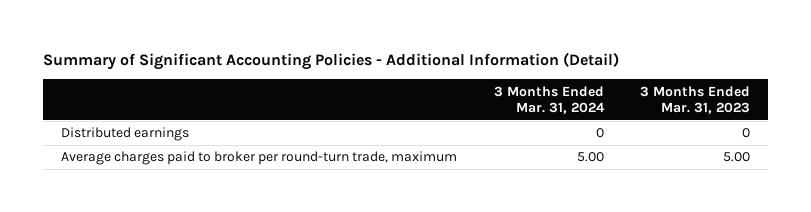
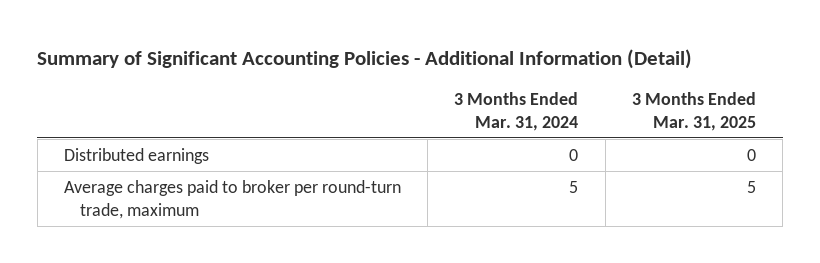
- | 3 Months Ended Mar. 31, 2024 | 3 Months Ended Mar. 31, 2023
+ | 3 Months Ended Mar. 31, 2024 | 3 Months Ended Mar. 31, 2025
- Average charges paid to broker per round-turn trade, maximum | 5.00 | 5.00
+ Average charges paid to broker per round-turn trade, maximum | 5 | 5

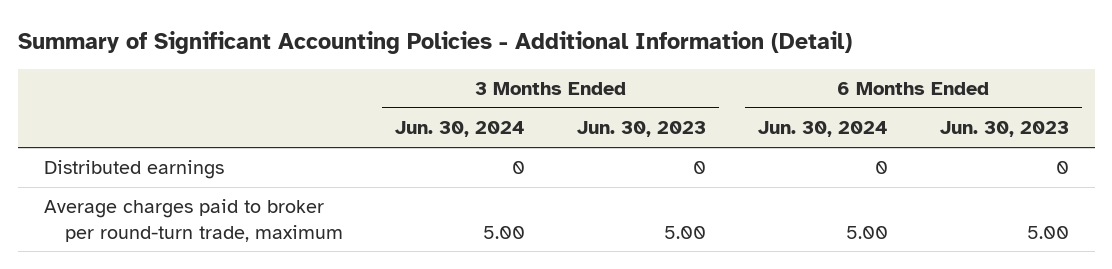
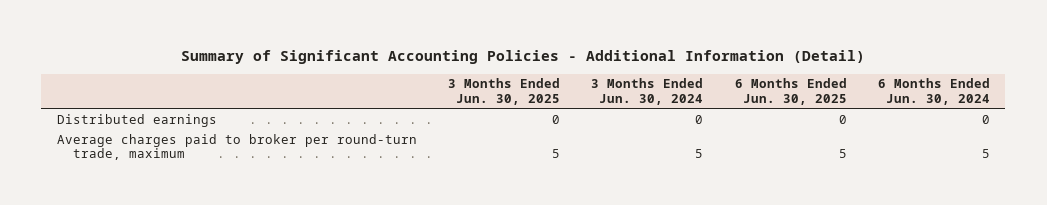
- | 3 Months Ended Jun. 30, 2024 | 3 Months Ended Jun. 30, 2023 | 6 Months Ended Jun. 30, 2024 | 6 Months Ended Jun. 30, 2023
+ | 3 Months Ended Jun. 30, 2025 | 3 Months Ended Jun. 30, 2024 | 6 Months Ended Jun. 30, 2025 | 6 Months Ended Jun. 30, 2024
- Average charges paid to broker per round-turn trade, maximum | 5.00 | 5.00 | 5.00 | 5.00
+ Average charges paid to broker per round-turn trade, maximum | 5 | 5 | 5 | 5

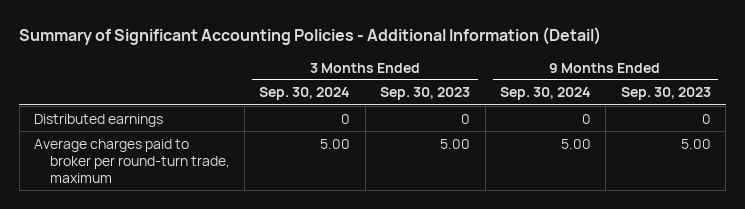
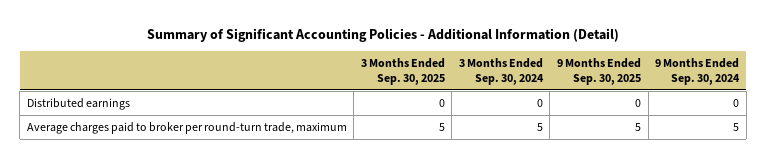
- | 3 Months Ended Sep. 30, 2024 | 3 Months Ended Sep. 30, 2023 | 9 Months Ended Sep. 30, 2024 | 9 Months Ended Sep. 30, 2023
+ | 3 Months Ended Sep. 30, 2025 | 3 Months Ended Sep. 30, 2024 | 9 Months Ended Sep. 30, 2025 | 9 Months Ended Sep. 30, 2024
- Average charges paid to broker per round-turn trade, maximum | 5.00 | 5.00 | 5.00 | 5.00
+ Average charges paid to broker per round-turn trade, maximum | 5 | 5 | 5 | 5

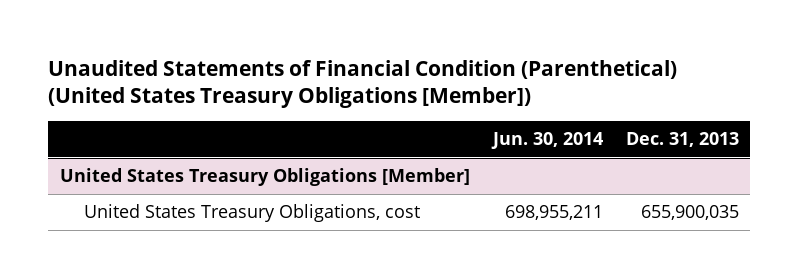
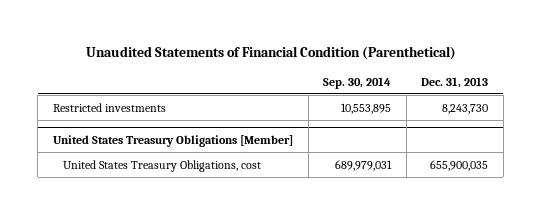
- Unaudited Statements of Financial Condition (Parenthetical) (United States Treasury Obligations [Member])
+ Unaudited Statements of Financial Condition (Parenthetical)
- | Jun. 30, 2014 | Dec. 31, 2013
+ | Sep. 30, 2014 | Dec. 31, 2013
+ Restricted investments | 10,553,895 | 8,243,730

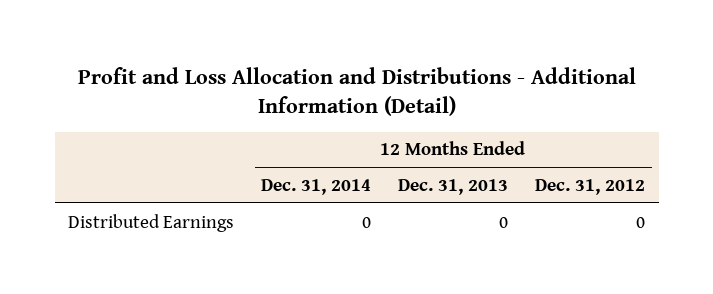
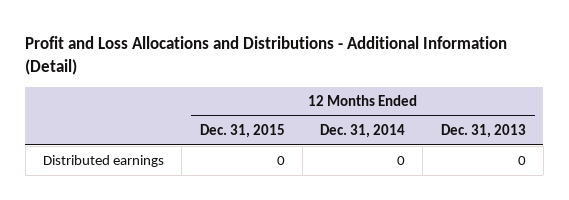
- Profit and Loss Allocation and Distributions - Additional Information (Detail)
+ Profit and Loss Allocations and Distributions - Additional Information (Detail)
- | 12 Months Ended Dec. 31, 2014 | 12 Months Ended Dec. 31, 2013 | 12 Months Ended Dec. 31, 2012
+ | 12 Months Ended Dec. 31, 2015 | 12 Months Ended Dec. 31, 2014 | 12 Months Ended Dec. 31, 2013
- Distributed Earnings | 0 | 0 | 0
+ Distributed earnings | 0 | 0 | 0

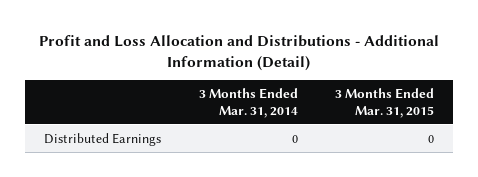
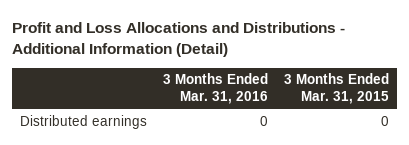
- Profit and Loss Allocation and Distributions - Additional Information (Detail)
+ Profit and Loss Allocations and Distributions - Additional Information (Detail)
- | 3 Months Ended Mar. 31, 2014 | 3 Months Ended Mar. 31, 2015
+ | 3 Months Ended Mar. 31, 2016 | 3 Months Ended Mar. 31, 2015
- Distributed Earnings | 0 | 0
+ Distributed earnings | 0 | 0

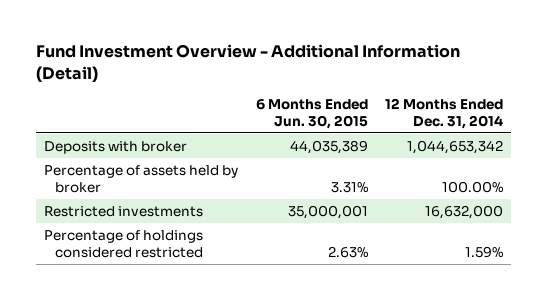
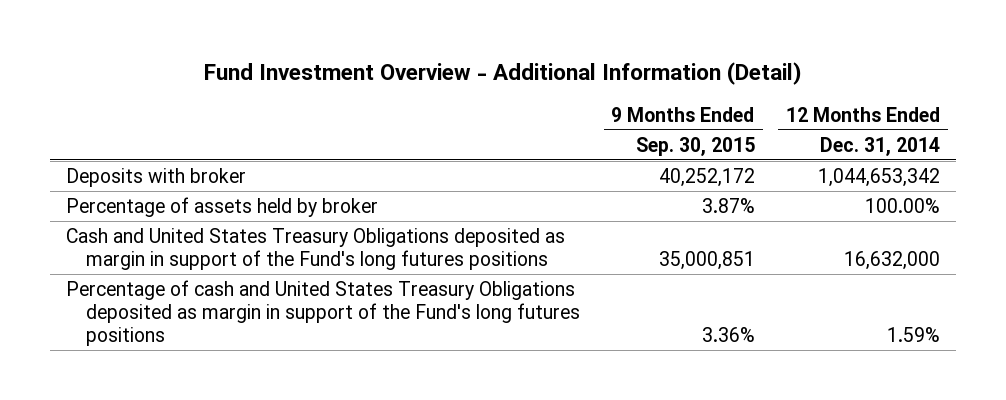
- | 6 Months Ended Jun. 30, 2015 | 12 Months Ended Dec. 31, 2014
+ | 9 Months Ended Sep. 30, 2015 | 12 Months Ended Dec. 31, 2014
- Restricted investments | 35,000,001 | 16,632,000
- Percentage of holdings considered restricted | 2.63% | 1.59%
+ Cash and United States Treasury Obligations deposited as margin in support of the Fund's long futures positions | 35,000,851 | 16,632,000
+ Percentage of cash and United States Treasury Obligations deposited as margin in support of the Fund's long futures positions | 3.36% | 1.59%

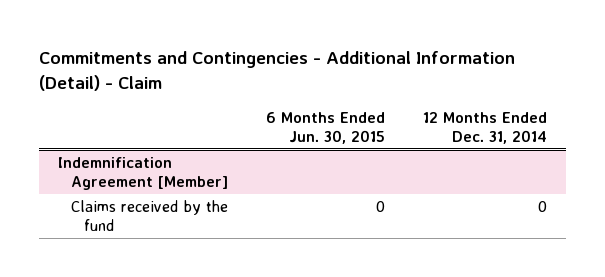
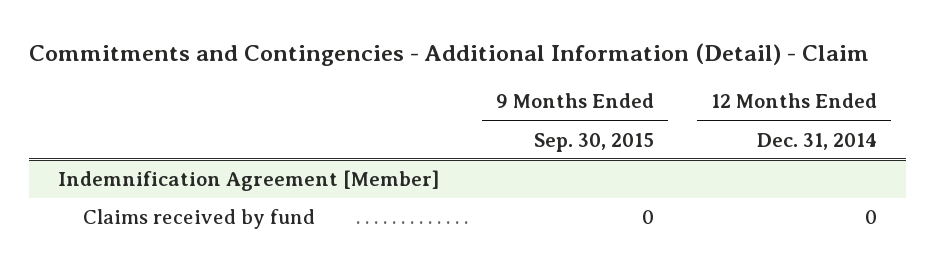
- | 6 Months Ended Jun. 30, 2015 | 12 Months Ended Dec. 31, 2014
+ | 9 Months Ended Sep. 30, 2015 | 12 Months Ended Dec. 31, 2014
@ Indemnification Agreement [Member]
- Claims received by the fund | 0 | 0
+ Claims received by fund | 0 | 0

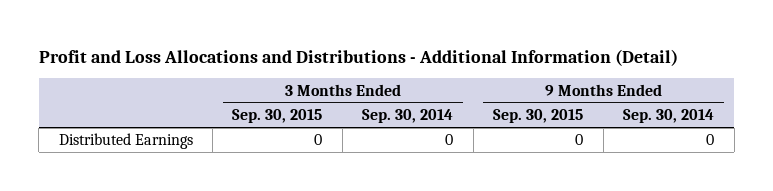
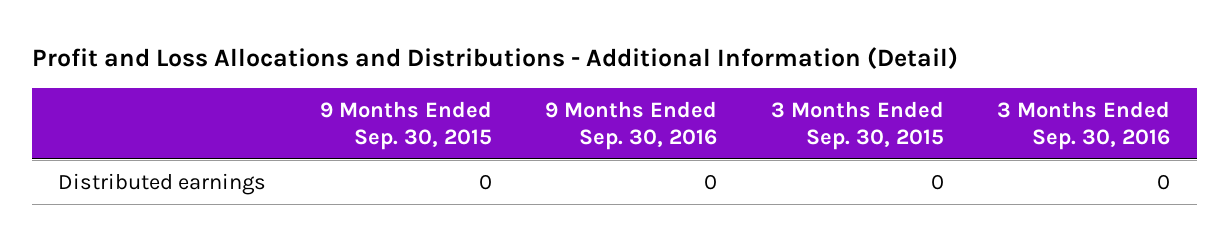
- | 3 Months Ended Sep. 30, 2015 | 3 Months Ended Sep. 30, 2014 | 9 Months Ended Sep. 30, 2015 | 9 Months Ended Sep. 30, 2014
+ | 9 Months Ended Sep. 30, 2015 | 9 Months Ended Sep. 30, 2016 | 3 Months Ended Sep. 30, 2015 | 3 Months Ended Sep. 30, 2016
- Distributed Earnings | 0 | 0 | 0 | 0
+ Distributed earnings | 0 | 0 | 0 | 0

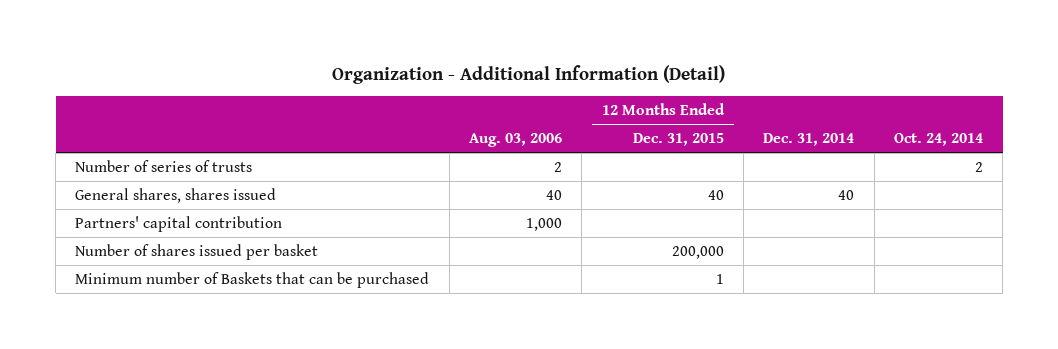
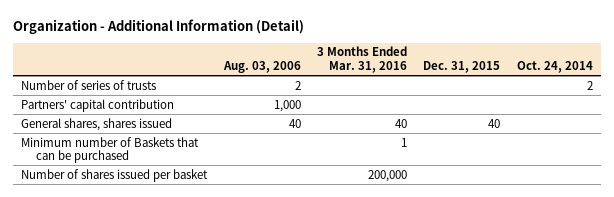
- | Aug. 03, 2006 | 12 Months Ended Dec. 31, 2015 | Dec. 31, 2014 | Oct. 24, 2014
+ | Aug. 03, 2006 | 3 Months Ended Mar. 31, 2016 | Dec. 31, 2015 | Oct. 24, 2014
moved down: General shares, shares issued | 40 | 40 | 40 |
moved down: Number of shares issued per basket | | 200,000 | |

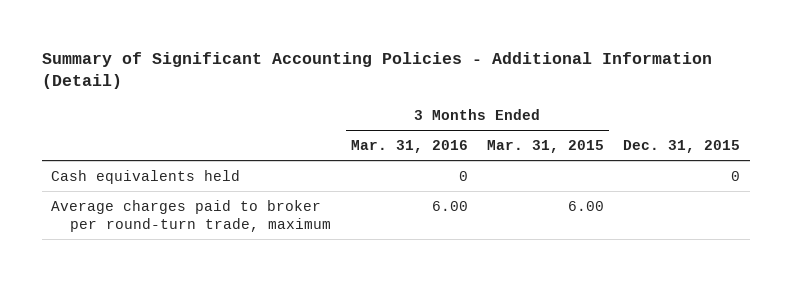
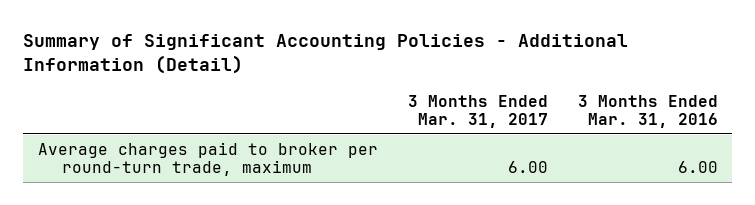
- | 3 Months Ended Mar. 31, 2016 | 3 Months Ended Mar. 31, 2015 | Dec. 31, 2015
+ | 3 Months Ended Mar. 31, 2017 | 3 Months Ended Mar. 31, 2016
- Cash equivalents held | 0 | | 0

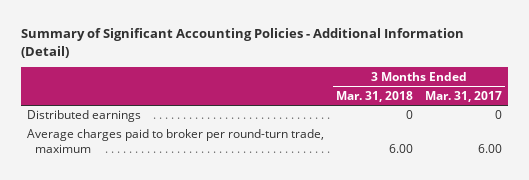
- | 3 Months Ended Mar. 31, 2017 | 3 Months Ended Mar. 31, 2016
+ | 3 Months Ended Mar. 31, 2018 | 3 Months Ended Mar. 31, 2017
+ Distributed earnings | 0 | 0

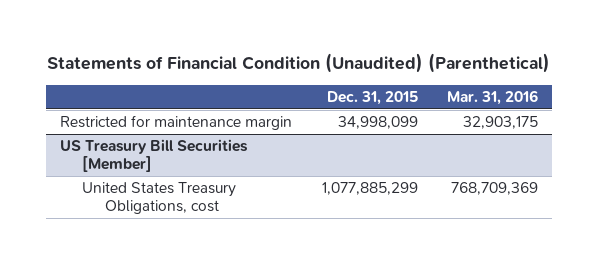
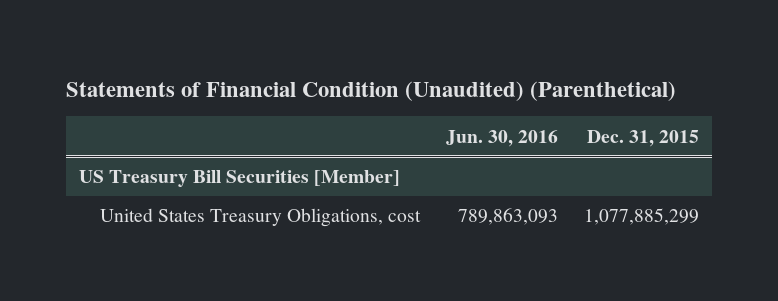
- | Dec. 31, 2015 | Mar. 31, 2016
+ | Jun. 30, 2016 | Dec. 31, 2015
- Restricted for maintenance margin | 34,998,099 | 32,903,175

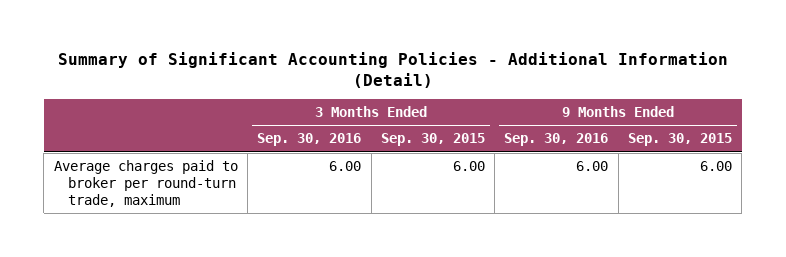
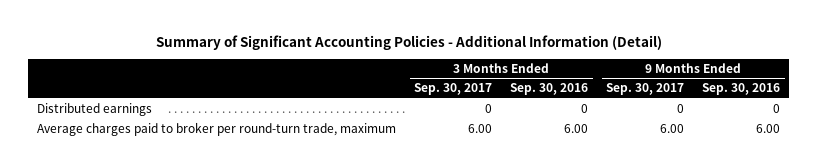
- | 3 Months Ended Sep. 30, 2016 | 3 Months Ended Sep. 30, 2015 | 9 Months Ended Sep. 30, 2016 | 9 Months Ended Sep. 30, 2015
+ | 3 Months Ended Sep. 30, 2017 | 3 Months Ended Sep. 30, 2016 | 9 Months Ended Sep. 30, 2017 | 9 Months Ended Sep. 30, 2016
+ Distributed earnings | 0 | 0 | 0 | 0

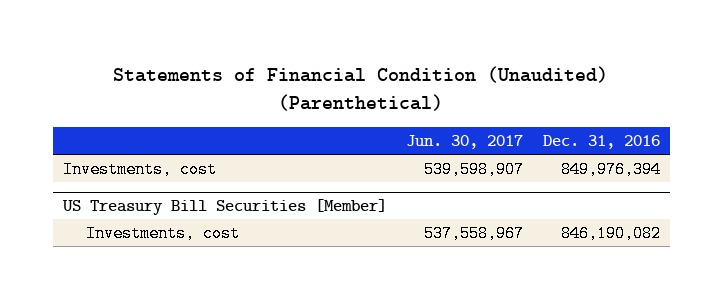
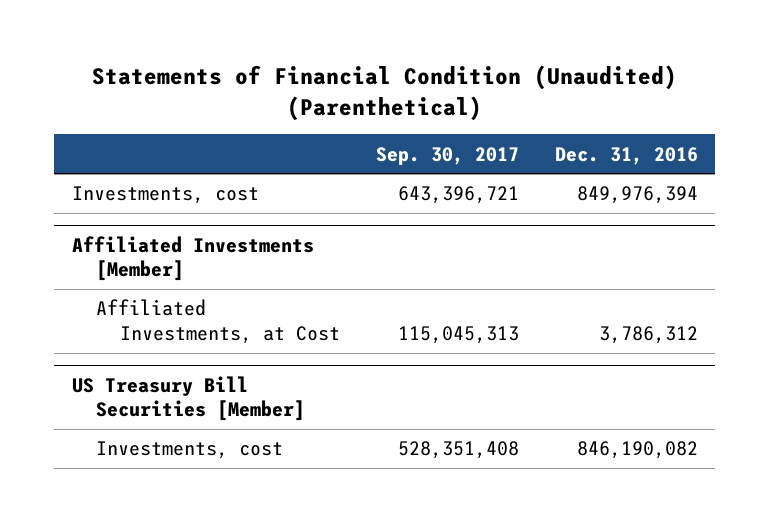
- | Jun. 30, 2017 | Dec. 31, 2016
+ | Sep. 30, 2017 | Dec. 31, 2016
+ Affiliated Investments [Member]
+ Affiliated Investments, at Cost | 115,045,313 | 3,786,312

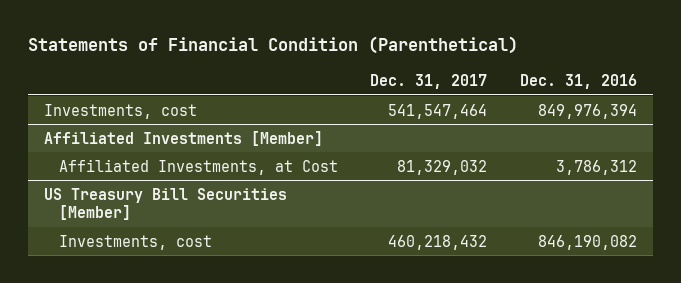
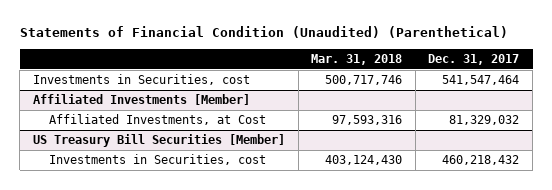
- Statements of Financial Condition (Parenthetical)
+ Statements of Financial Condition (Unaudited) (Parenthetical)
- | Dec. 31, 2017 | Dec. 31, 2016
+ | Mar. 31, 2018 | Dec. 31, 2017
- Investments, cost | 541,547,464 | 849,976,394
+ Investments in Securities, cost | 500,717,746 | 541,547,464
@ US Treasury Bill Securities [Member]
- Investments, cost | 460,218,432 | 846,190,082
+ Investments in Securities, cost | 403,124,430 | 460,218,432

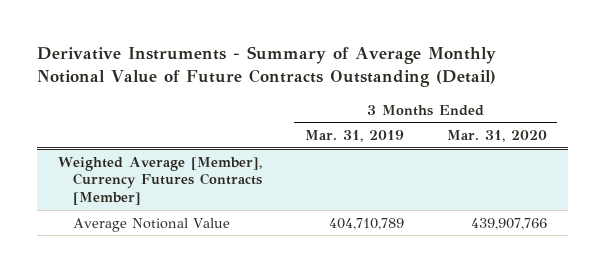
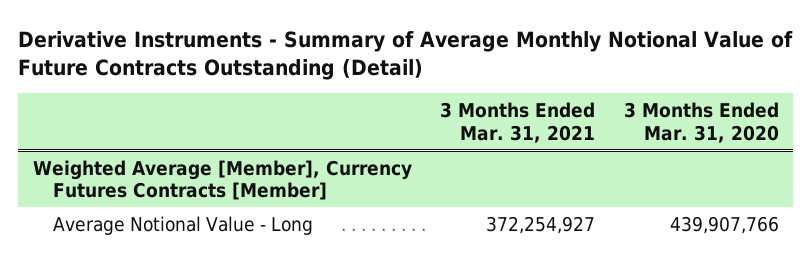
- | 3 Months Ended Mar. 31, 2019 | 3 Months Ended Mar. 31, 2020
+ | 3 Months Ended Mar. 31, 2021 | 3 Months Ended Mar. 31, 2020
@ Weighted Average [Member], Currency Futures Contracts [Member]
- Average Notional Value | 404,710,789 | 439,907,766
+ Average Notional Value - Long | 372,254,927 | 439,907,766

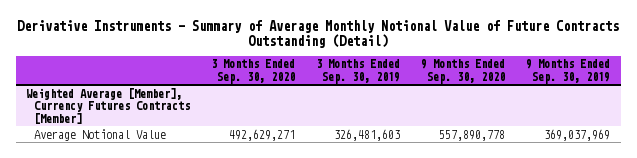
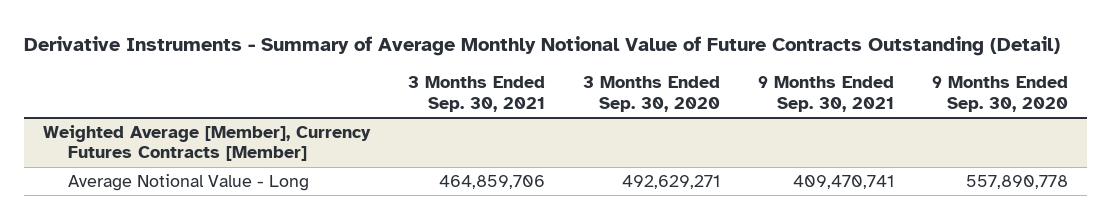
- | 3 Months Ended Sep. 30, 2020 | 3 Months Ended Sep. 30, 2019 | 9 Months Ended Sep. 30, 2020 | 9 Months Ended Sep. 30, 2019
+ | 3 Months Ended Sep. 30, 2021 | 3 Months Ended Sep. 30, 2020 | 9 Months Ended Sep. 30, 2021 | 9 Months Ended Sep. 30, 2020
@ Weighted Average [Member], Currency Futures Contracts [Member]
- Average Notional Value | 492,629,271 | 326,481,603 | 557,890,778 | 369,037,969
+ Average Notional Value - Long | 464,859,706 | 492,629,271 | 409,470,741 | 557,890,778

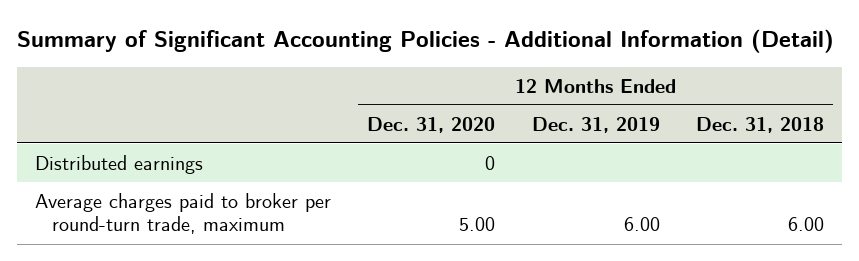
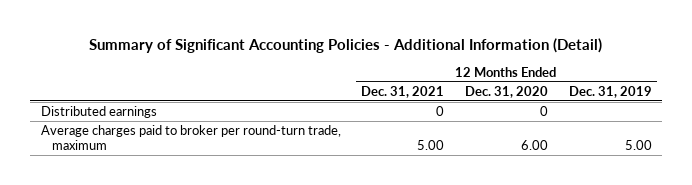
- | 12 Months Ended Dec. 31, 2020 | 12 Months Ended Dec. 31, 2019 | 12 Months Ended Dec. 31, 2018
+ | 12 Months Ended Dec. 31, 2021 | 12 Months Ended Dec. 31, 2020 | 12 Months Ended Dec. 31, 2019
- Average charges paid to broker per round-turn trade, maximum | 5.00 | 6.00 | 6.00
+ Average charges paid to broker per round-turn trade, maximum | 5.00 | 6.00 | 5.00

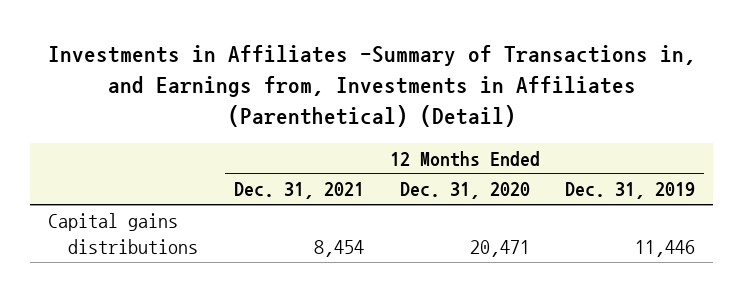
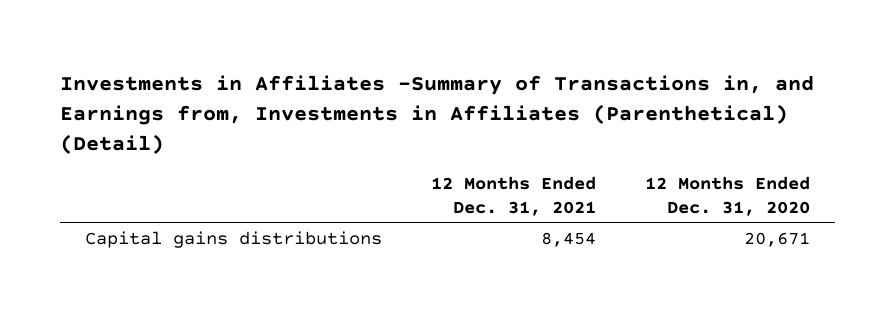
- | 12 Months Ended Dec. 31, 2021 | 12 Months Ended Dec. 31, 2020 | 12 Months Ended Dec. 31, 2019
+ | 12 Months Ended Dec. 31, 2021 | 12 Months Ended Dec. 31, 2020
- Capital gains distributions | 8,454 | 20,471 | 11,446
+ Capital gains distributions | 8,454 | 20,671

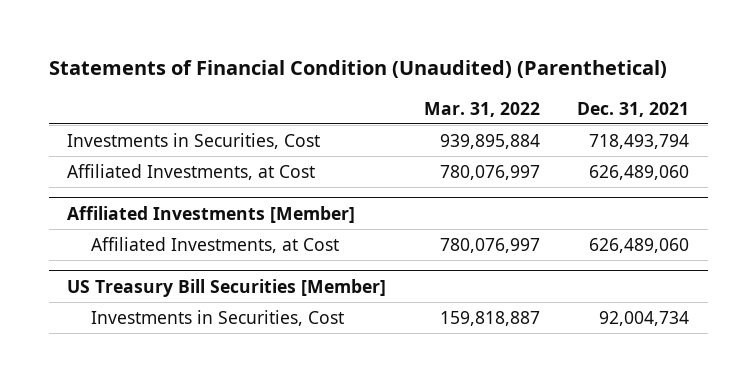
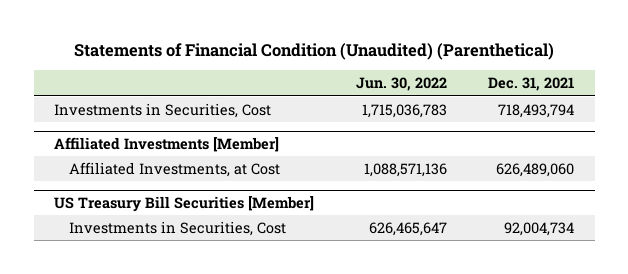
- | Mar. 31, 2022 | Dec. 31, 2021
+ | Jun. 30, 2022 | Dec. 31, 2021
- Affiliated Investments, at Cost | 780,076,997 | 626,489,060

